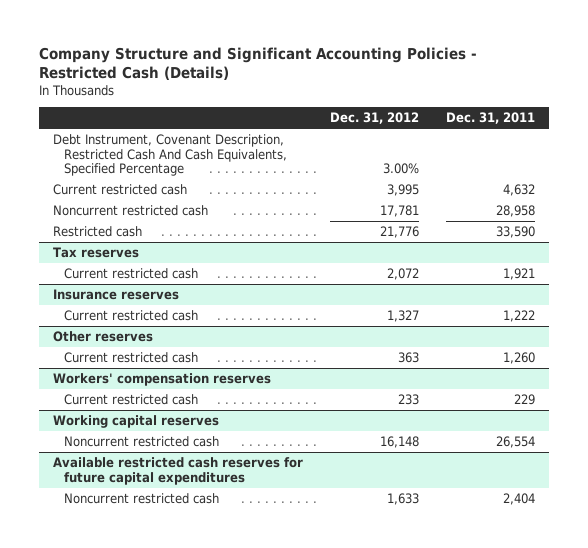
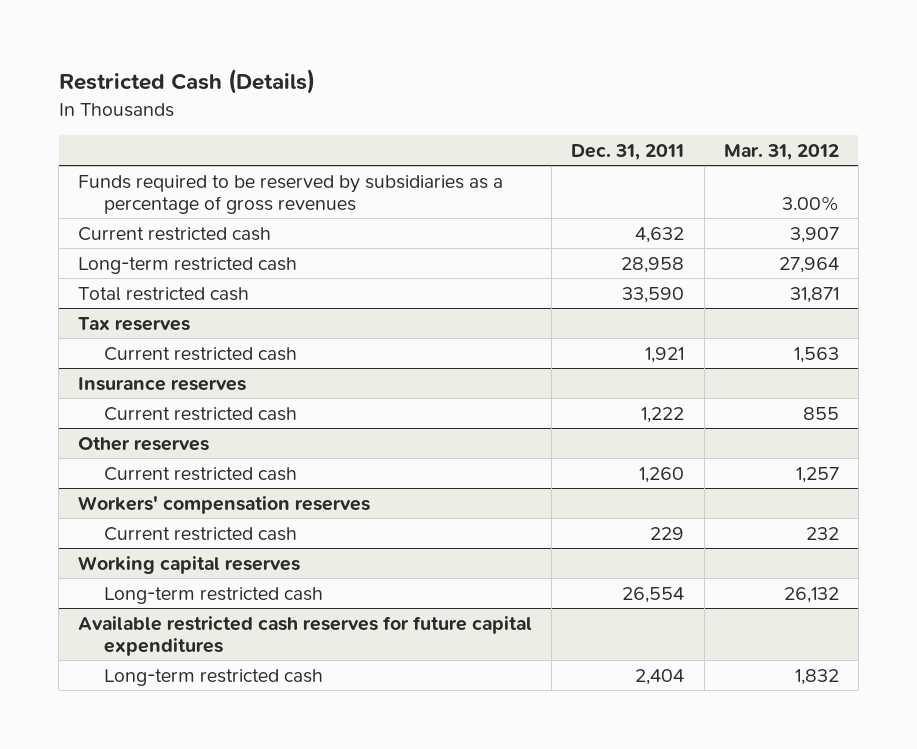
- Company Structure and Significant Accounting Policies - Restricted Cash (Details)
+ Restricted Cash (Details)
- | Dec. 31, 2012 | Dec. 31, 2011
+ | Dec. 31, 2011 | Mar. 31, 2012
- Debt Instrument, Covenant Description, Restricted Cash And Cash Equivalents, Specified Percentage | 3.00% |
+ Funds required to be reserved by subsidiaries as a percentage of gross revenues | | 3.00%
- Noncurrent restricted cash | 17,781 | 28,958
- Restricted cash | 21,776 | 33,590
+ Long-term restricted cash | 28,958 | 27,964
+ Total restricted cash | 33,590 | 31,871
@ Working capital reserves
- Noncurrent restricted cash | 16,148 | 26,554
+ Long-term restricted cash | 26,554 | 26,132
@ Available restricted cash reserves for future capital expenditures
- Noncurrent restricted cash | 1,633 | 2,404
+ Long-term restricted cash | 2,404 | 1,832

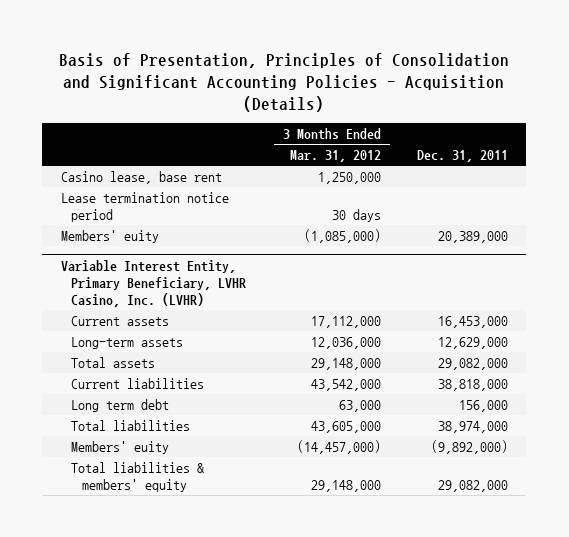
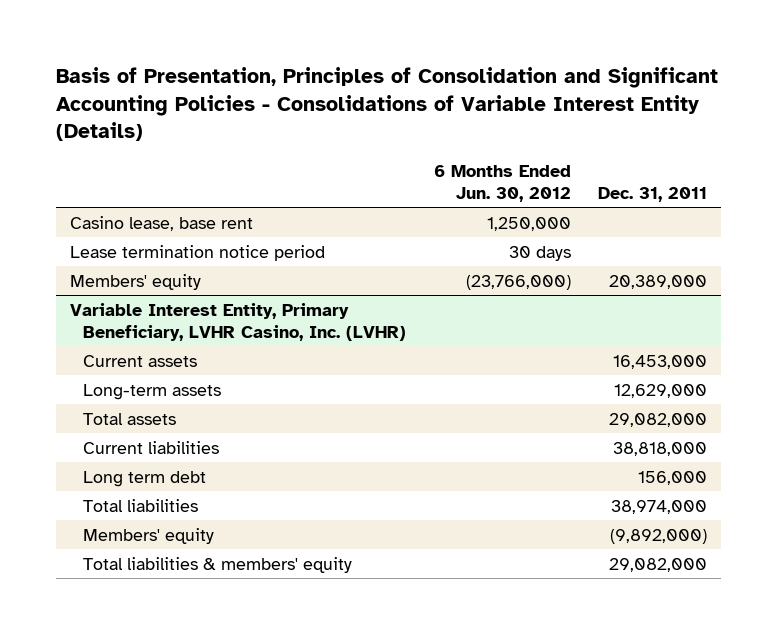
- Basis of Presentation, Principles of Consolidation and Significant Accounting Policies - Acquisition (Details)
+ Basis of Presentation, Principles of Consolidation and Significant Accounting Policies - Consolidations of Variable Interest Entity (Details)
- | 3 Months Ended Mar. 31, 2012 | Dec. 31, 2011
+ | 6 Months Ended Jun. 30, 2012 | Dec. 31, 2011
- Members' euity | (1,085,000) | 20,389,000
+ Members' equity | (23,766,000) | 20,389,000
@ Variable Interest Entity, Primary Beneficiary, LVHR Casino, Inc. (LVHR)
- Members' euity | (14,457,000) | (9,892,000)
+ Members' equity | | (9,892,000)

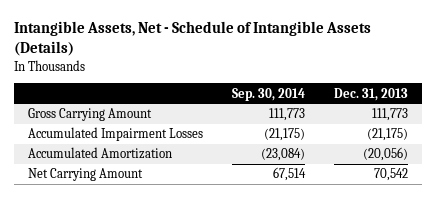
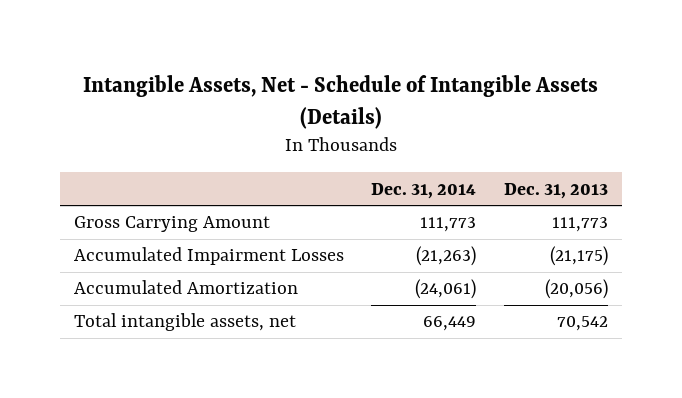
- | Sep. 30, 2014 | Dec. 31, 2013
+ | Dec. 31, 2014 | Dec. 31, 2013
- Net Carrying Amount | 67,514 | 70,542
+ Total intangible assets, net | 66,449 | 70,542

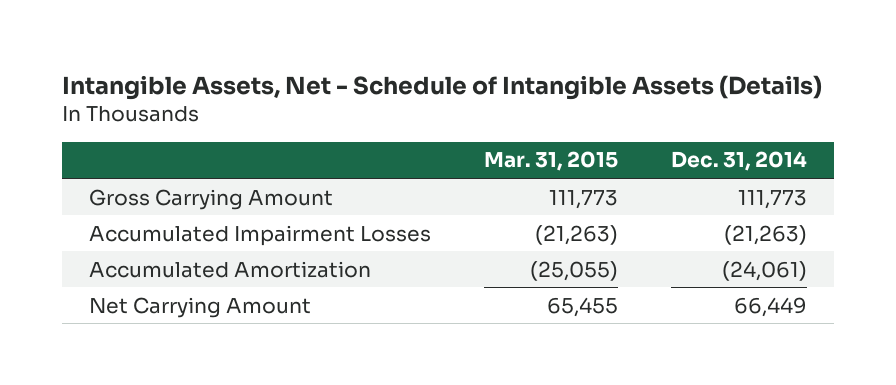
- | Dec. 31, 2014 | Dec. 31, 2013
+ | Mar. 31, 2015 | Dec. 31, 2014
- Total intangible assets, net | 66,449 | 70,542
+ Net Carrying Amount | 65,455 | 66,449

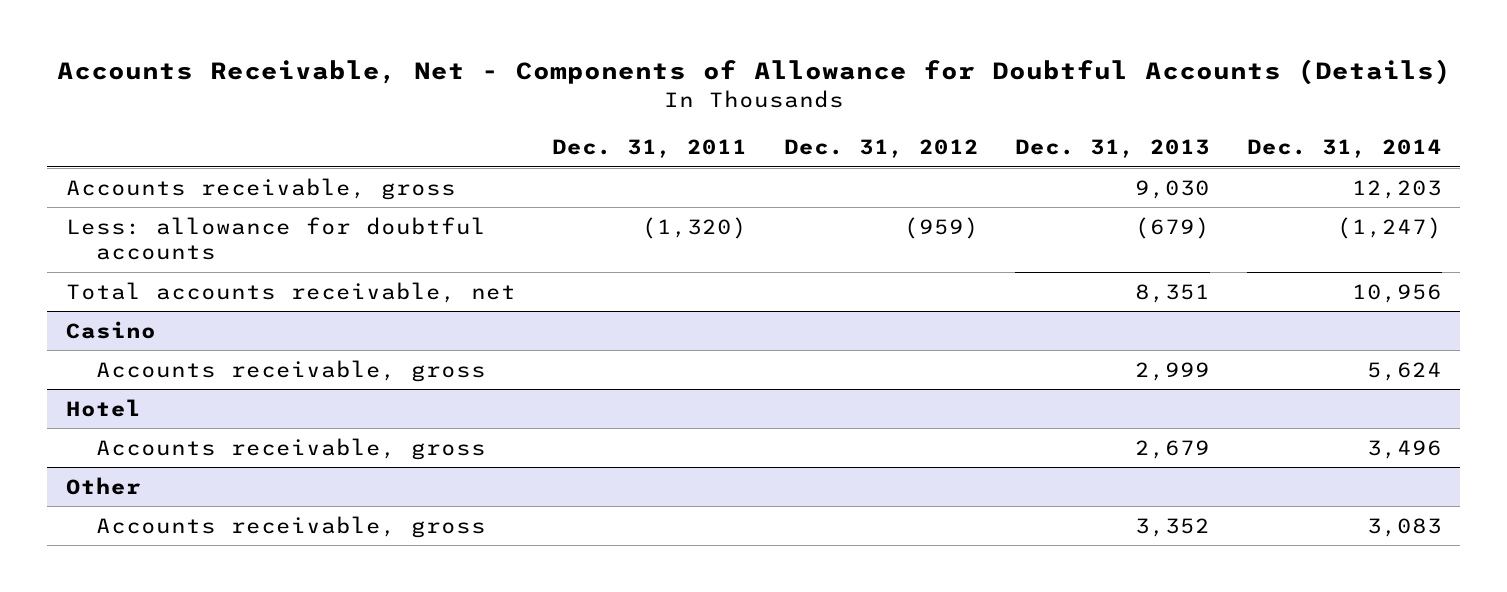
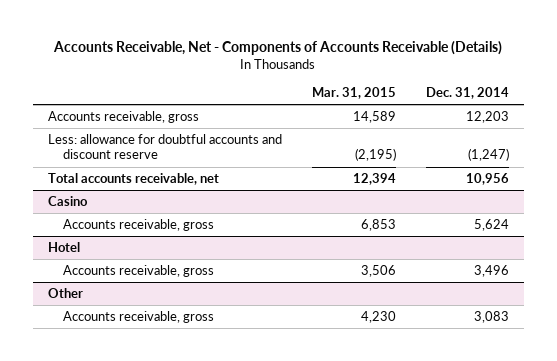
- Accounts Receivable, Net - Components of Allowance for Doubtful Accounts (Details)
+ Accounts Receivable, Net - Components of Accounts Receivable (Details)
- | Dec. 31, 2011 | Dec. 31, 2012 | Dec. 31, 2013 | Dec. 31, 2014
+ | Mar. 31, 2015 | Dec. 31, 2014
- Less: allowance for doubtful accounts | (1,320) | (959) | (679) | (1,247)
+ Less: allowance for doubtful accounts and discount reserve | (2,195) | (1,247)

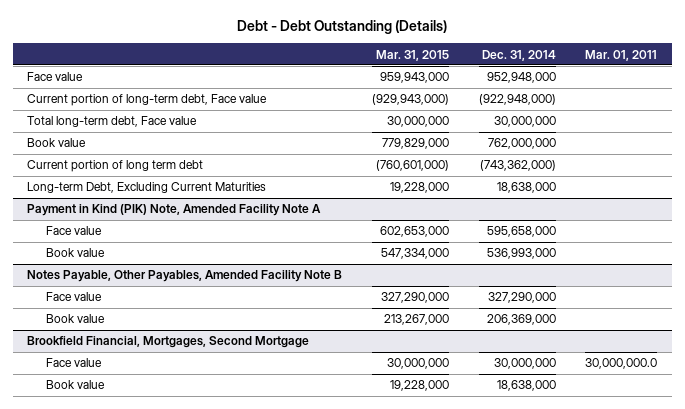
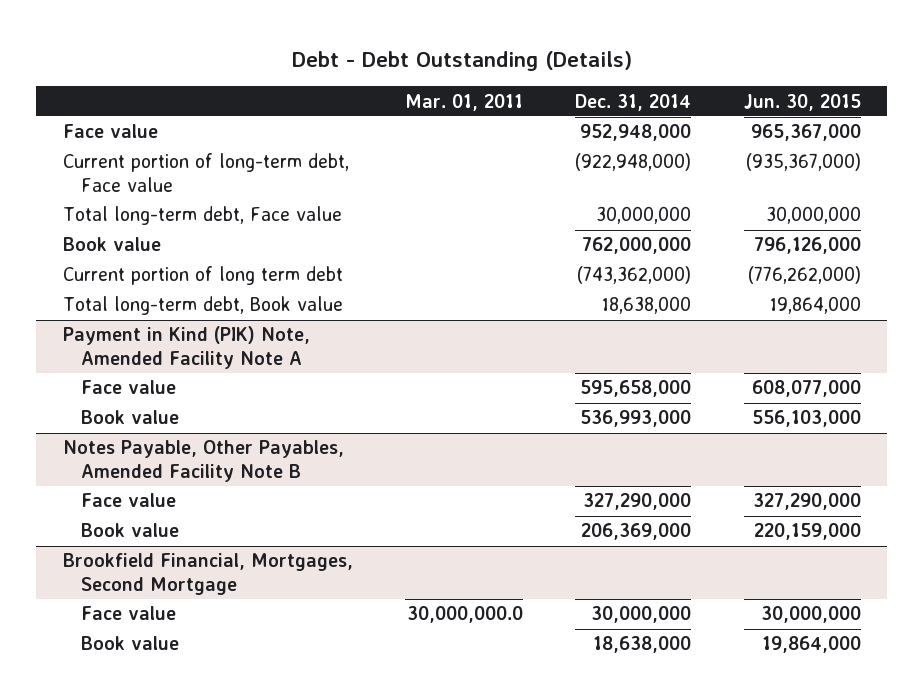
- | Mar. 31, 2015 | Dec. 31, 2014 | Mar. 01, 2011
+ | Mar. 01, 2011 | Dec. 31, 2014 | Jun. 30, 2015
- Long-term Debt, Excluding Current Maturities | 19,228,000 | 18,638,000 |
+ Total long-term debt, Book value | | 18,638,000 | 19,864,000

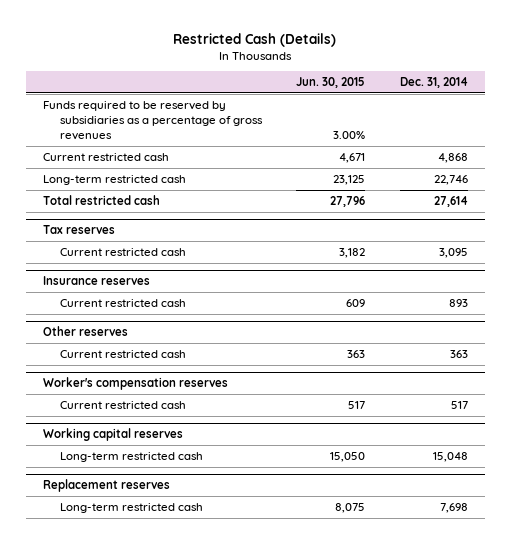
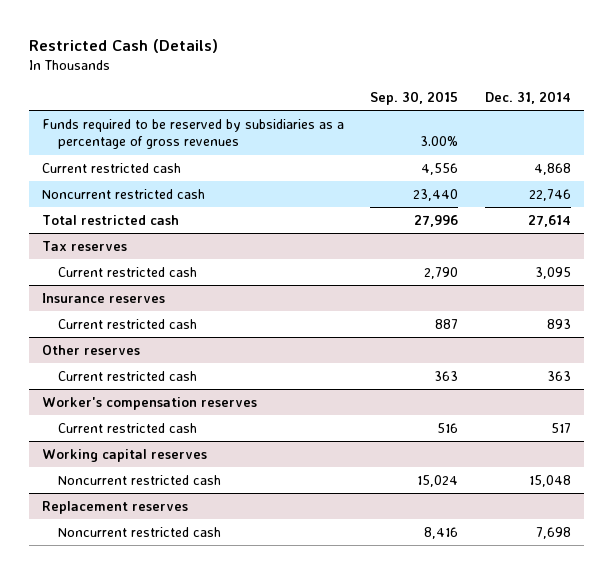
- | Jun. 30, 2015 | Dec. 31, 2014
+ | Sep. 30, 2015 | Dec. 31, 2014
- Long-term restricted cash | 23,125 | 22,746
+ Noncurrent restricted cash | 23,440 | 22,746
@ Working capital reserves
- Long-term restricted cash | 15,050 | 15,048
+ Noncurrent restricted cash | 15,024 | 15,048
@ Replacement reserves
- Long-term restricted cash | 8,075 | 7,698
+ Noncurrent restricted cash | 8,416 | 7,698

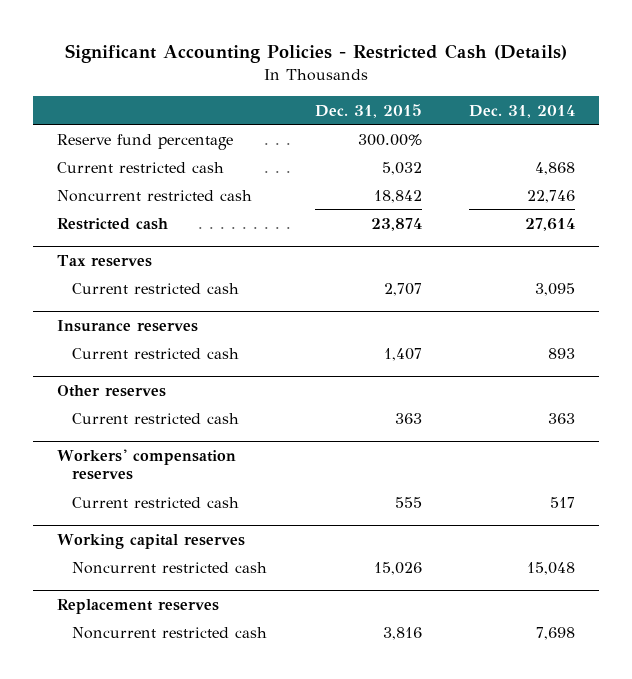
- Restricted Cash (Details)
+ Significant Accounting Policies - Restricted Cash (Details)
- | Sep. 30, 2015 | Dec. 31, 2014
+ | Dec. 31, 2015 | Dec. 31, 2014
- Funds required to be reserved by subsidiaries as a percentage of gross revenues | 3.00% |
+ Reserve fund percentage | 300.00% |
- Total restricted cash | 27,996 | 27,614
+ Restricted cash | 23,874 | 27,614
- Worker's compensation reserves
+ Workers' compensation reserves

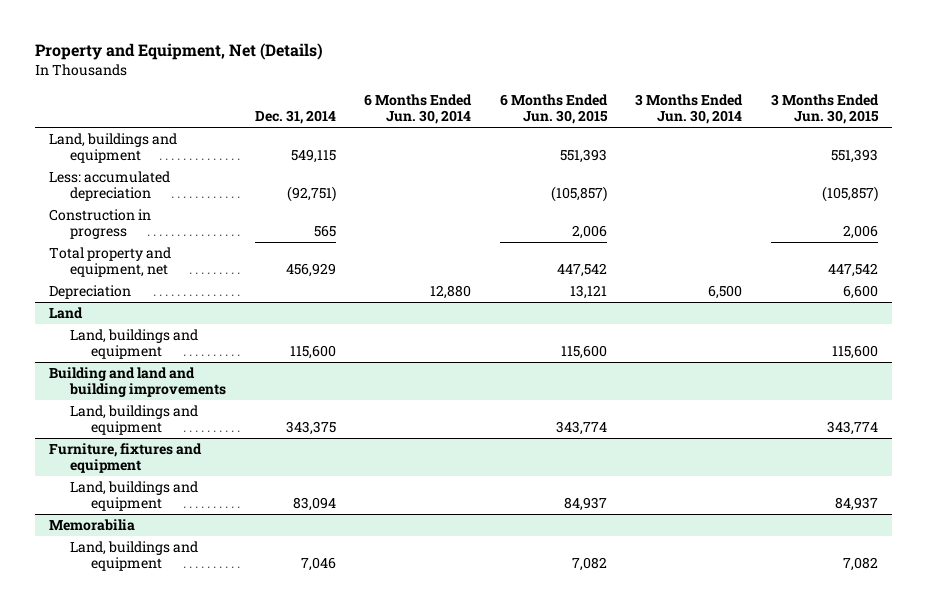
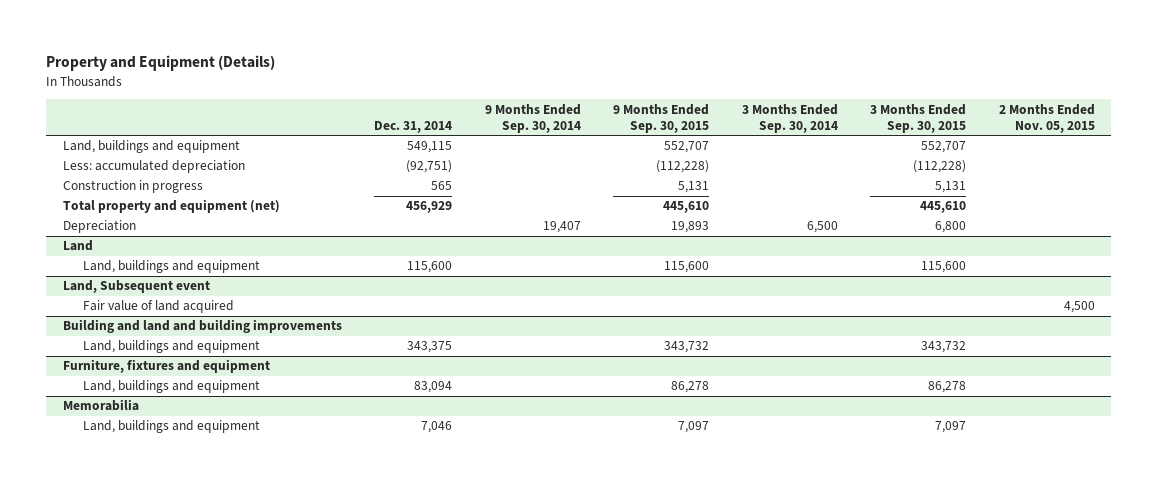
- Property and Equipment, Net (Details)
+ Property and Equipment (Details)
- | Dec. 31, 2014 | 6 Months Ended Jun. 30, 2014 | 6 Months Ended Jun. 30, 2015 | 3 Months Ended Jun. 30, 2014 | 3 Months Ended Jun. 30, 2015
+ | Dec. 31, 2014 | 9 Months Ended Sep. 30, 2014 | 9 Months Ended Sep. 30, 2015 | 3 Months Ended Sep. 30, 2014 | 3 Months Ended Sep. 30, 2015 | 2 Months Ended Nov. 05, 2015
- Total property and equipment, net | 456,929 | | 447,542 | | 447,542
+ Total property and equipment (net) | 456,929 | | 445,610 | | 445,610 |
+ Land, Subsequent event
+ Fair value of land acquired | | | | | | 4,500

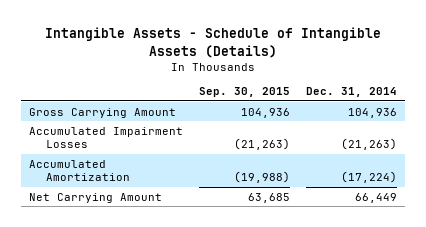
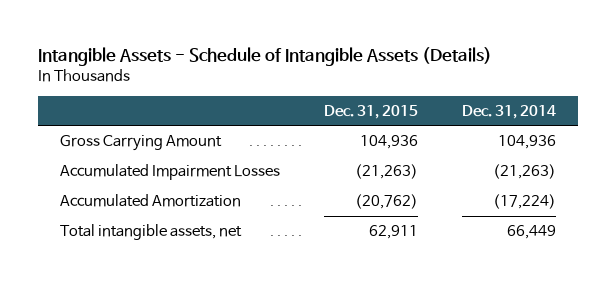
- | Sep. 30, 2015 | Dec. 31, 2014
+ | Dec. 31, 2015 | Dec. 31, 2014
- Net Carrying Amount | 63,685 | 66,449
+ Total intangible assets, net | 62,911 | 66,449

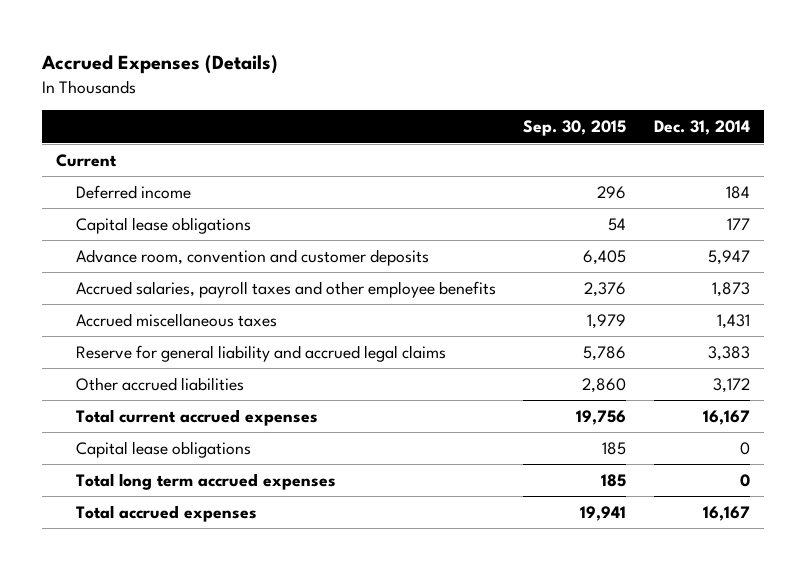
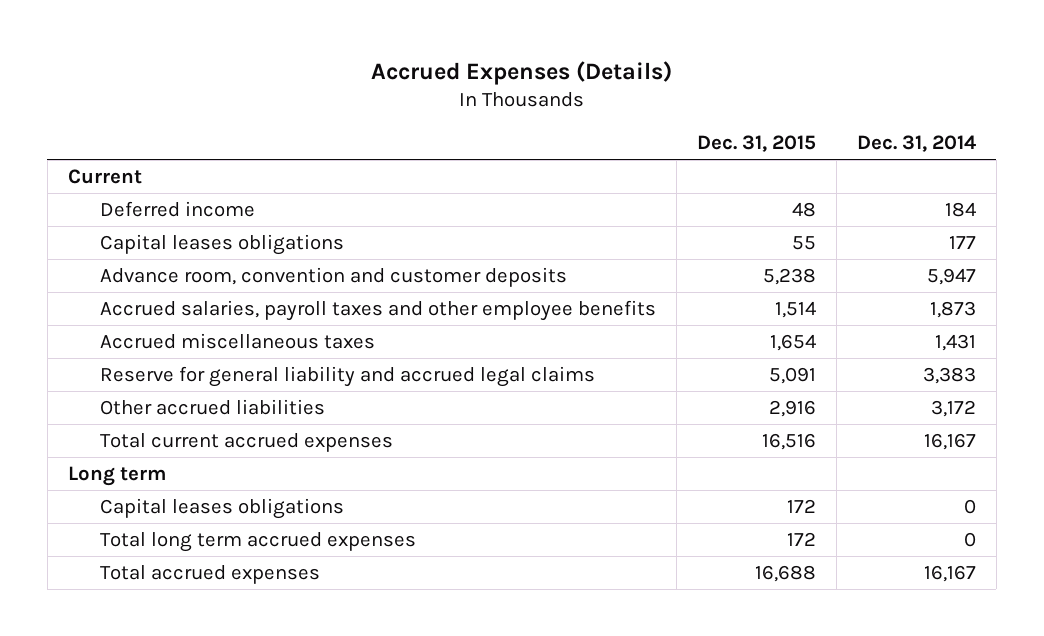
- | Sep. 30, 2015 | Dec. 31, 2014
+ | Dec. 31, 2015 | Dec. 31, 2014
- Capital lease obligations | 54 | 177
+ Capital leases obligations | 55 | 177
- Capital lease obligations | 185 | 0
+ Long term
+ Capital leases obligations | 172 | 0

